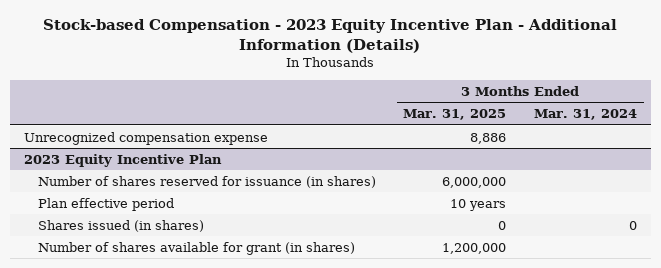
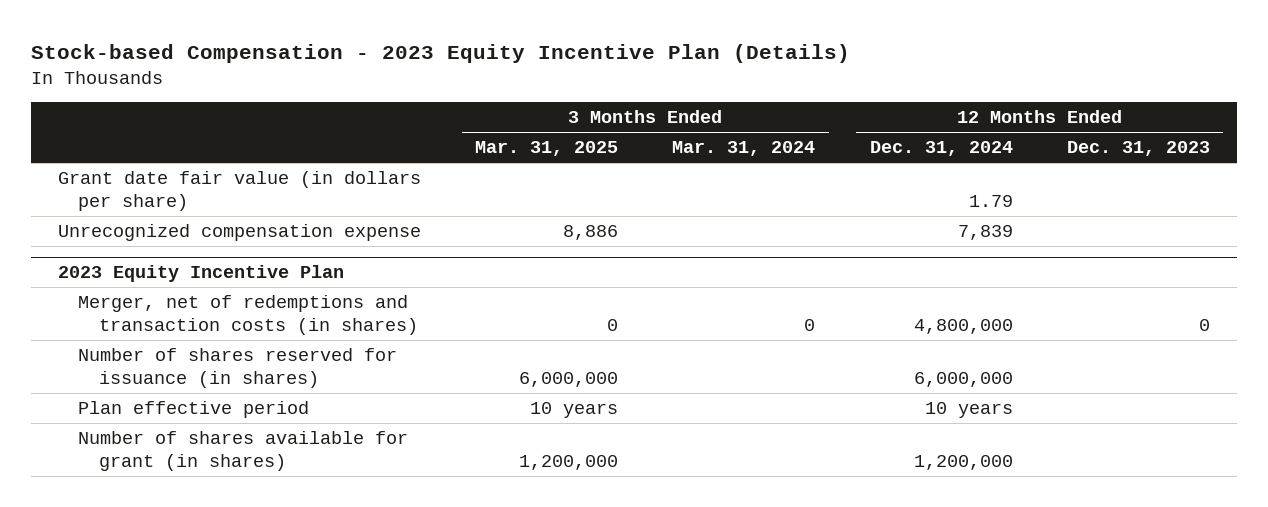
- Stock-based Compensation - 2023 Equity Incentive Plan - Additional Information (Details)
+ Stock-based Compensation - 2023 Equity Incentive Plan (Details)
- | 3 Months Ended Mar. 31, 2025 | 3 Months Ended Mar. 31, 2024
+ | 3 Months Ended Mar. 31, 2025 | 3 Months Ended Mar. 31, 2024 | 12 Months Ended Dec. 31, 2024 | 12 Months Ended Dec. 31, 2023
+ Grant date fair value (in dollars per share) | | | 1.79 |
@ 2023 Equity Incentive Plan
+ Merger, net of redemptions and transaction costs (in shares) | 0 | 0 | 4,800,000 | 0
- Shares issued (in shares) | 0 | 0

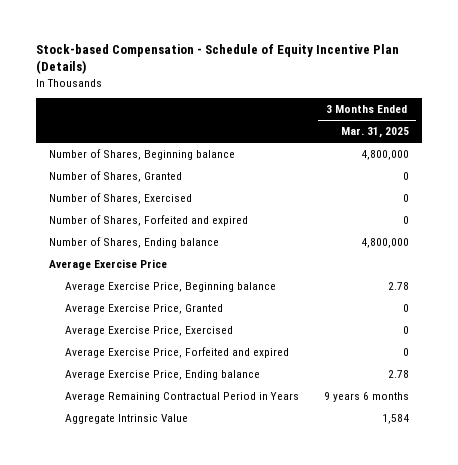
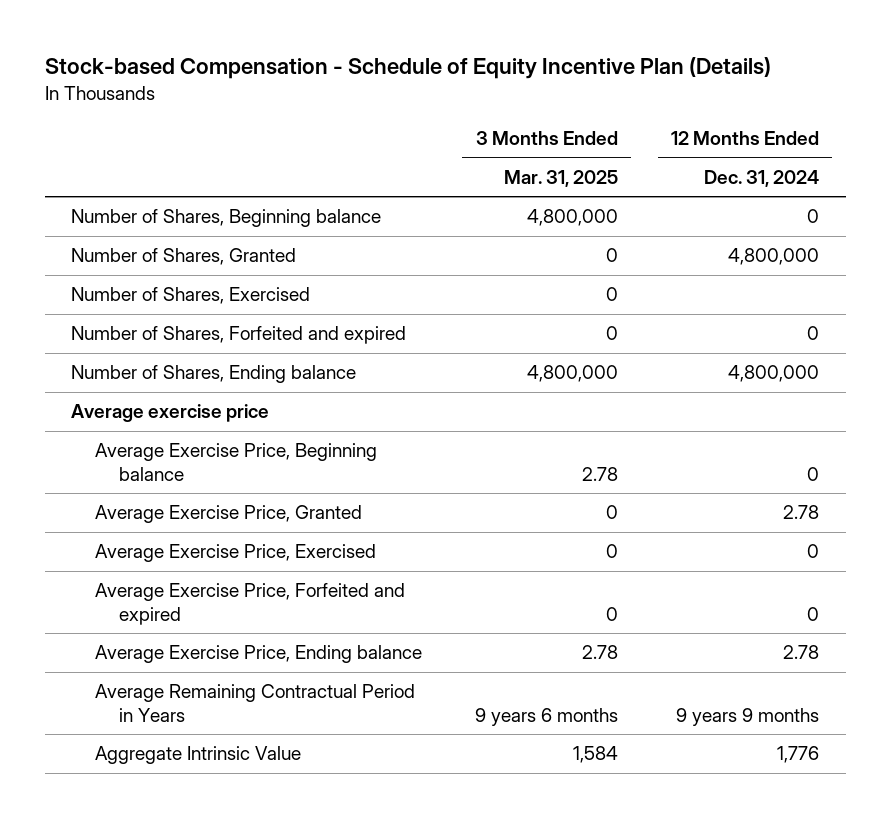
- | 3 Months Ended Mar. 31, 2025
+ | 3 Months Ended Mar. 31, 2025 | 12 Months Ended Dec. 31, 2024
- Average Exercise Price
+ Average exercise price

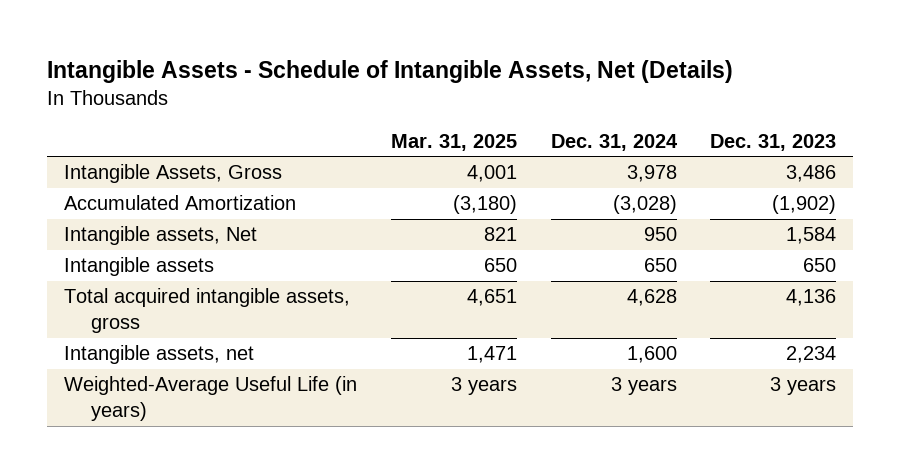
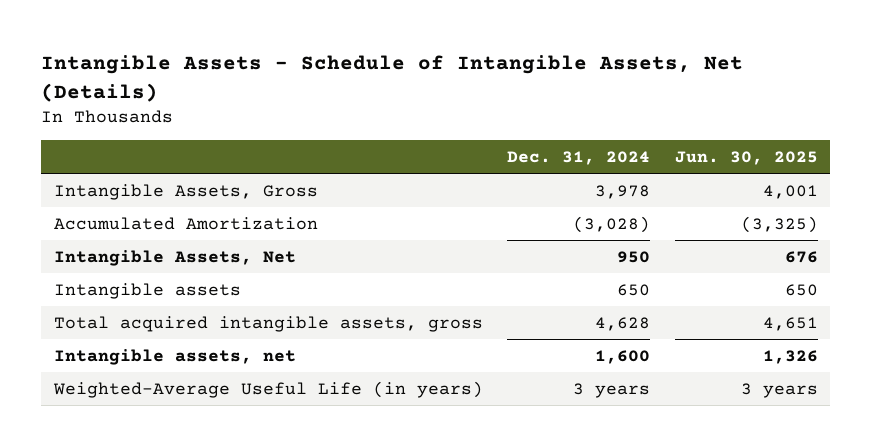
- | Mar. 31, 2025 | Dec. 31, 2024 | Dec. 31, 2023
+ | Dec. 31, 2024 | Jun. 30, 2025
- Intangible assets, Net | 821 | 950 | 1,584
+ Intangible Assets, Net | 950 | 676

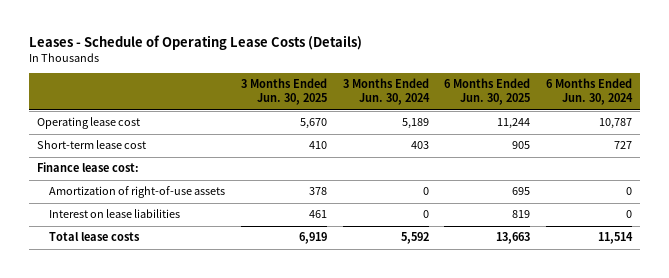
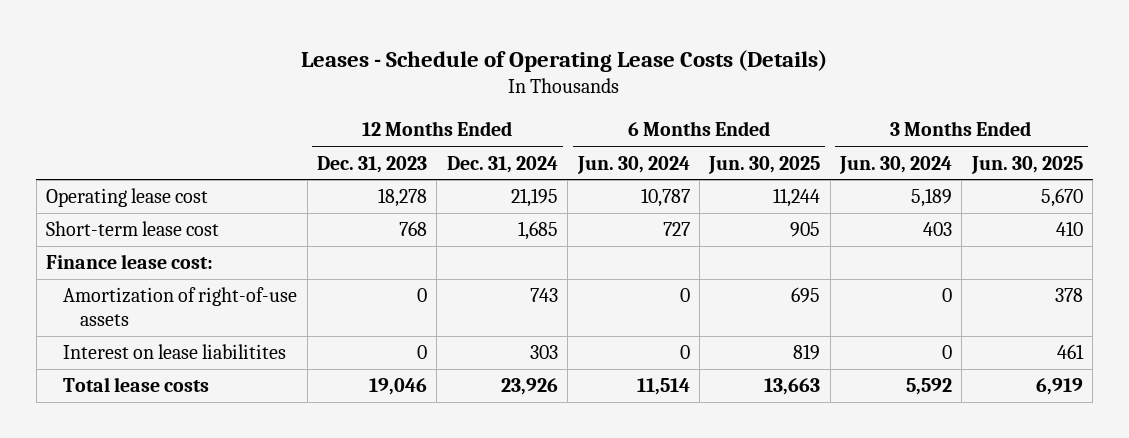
- | 3 Months Ended Jun. 30, 2025 | 3 Months Ended Jun. 30, 2024 | 6 Months Ended Jun. 30, 2025 | 6 Months Ended Jun. 30, 2024
+ | 12 Months Ended Dec. 31, 2023 | 12 Months Ended Dec. 31, 2024 | 6 Months Ended Jun. 30, 2024 | 6 Months Ended Jun. 30, 2025 | 3 Months Ended Jun. 30, 2024 | 3 Months Ended Jun. 30, 2025
- Interest on lease liabilities | 461 | 0 | 819 | 0
+ Interest on lease liabilitites | 0 | 303 | 0 | 819 | 0 | 461

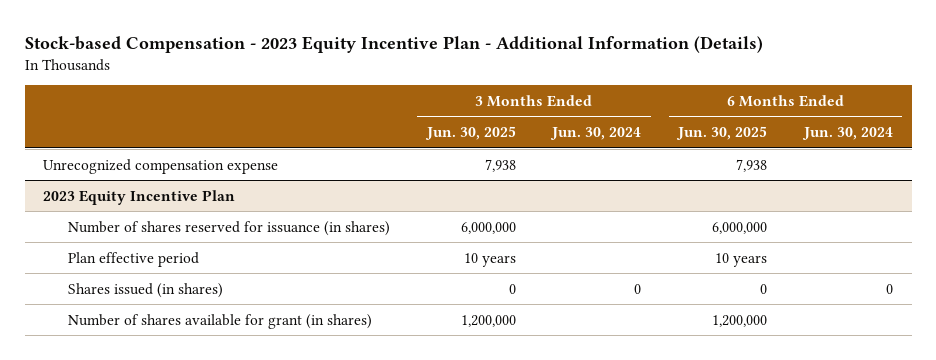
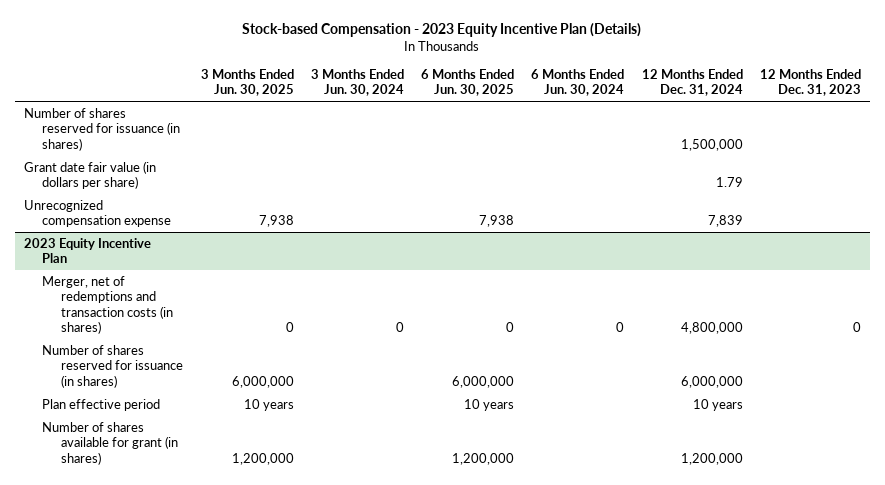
- Stock-based Compensation - 2023 Equity Incentive Plan - Additional Information (Details)
+ Stock-based Compensation - 2023 Equity Incentive Plan (Details)
- | 3 Months Ended Jun. 30, 2025 | 3 Months Ended Jun. 30, 2024 | 6 Months Ended Jun. 30, 2025 | 6 Months Ended Jun. 30, 2024
+ | 3 Months Ended Jun. 30, 2025 | 3 Months Ended Jun. 30, 2024 | 6 Months Ended Jun. 30, 2025 | 6 Months Ended Jun. 30, 2024 | 12 Months Ended Dec. 31, 2024 | 12 Months Ended Dec. 31, 2023
+ Number of shares reserved for issuance (in shares) | | | | | 1,500,000 |
+ Grant date fair value (in dollars per share) | | | | | 1.79 |
@ 2023 Equity Incentive Plan
+ Merger, net of redemptions and transaction costs (in shares) | 0 | 0 | 0 | 0 | 4,800,000 | 0
- Shares issued (in shares) | 0 | 0 | 0 | 0

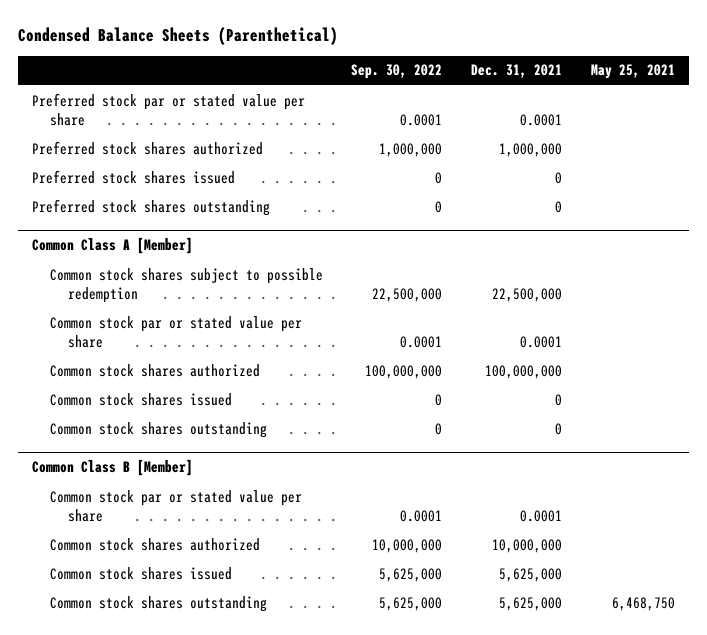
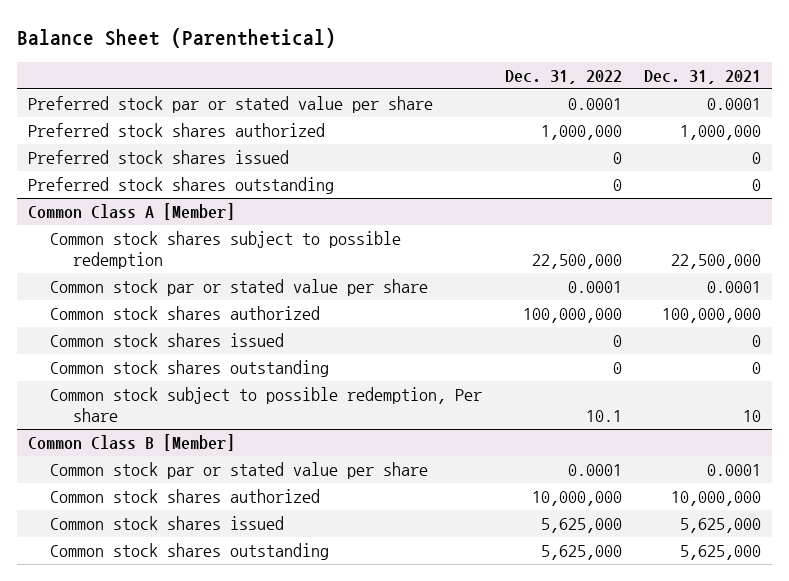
- Condensed Balance Sheets (Parenthetical)
+ Balance Sheet (Parenthetical)
- | Sep. 30, 2022 | Dec. 31, 2021 | May 25, 2021
+ | Dec. 31, 2022 | Dec. 31, 2021
@ Common Class A [Member]
+ Common stock subject to possible redemption, Per share | 10.1 | 10

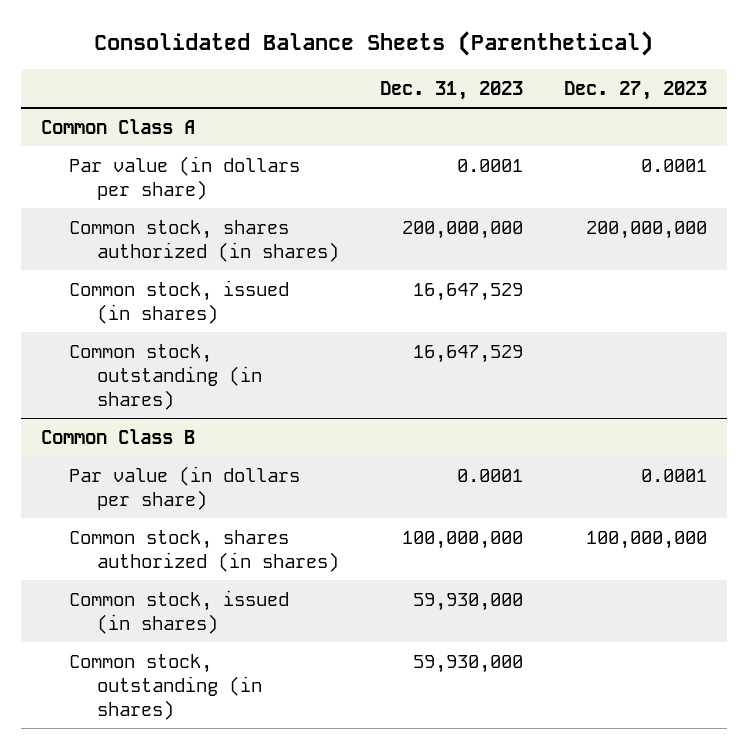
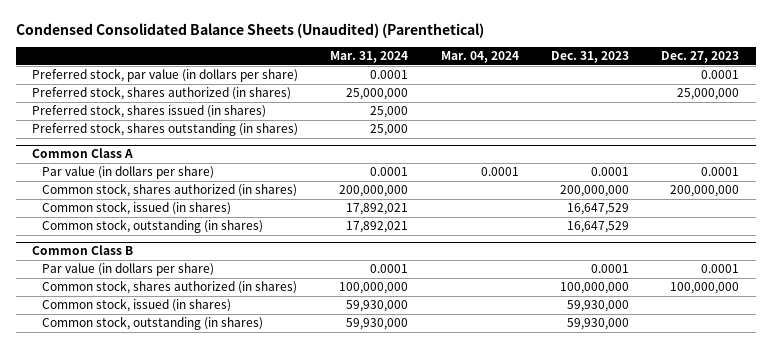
- Consolidated Balance Sheets (Parenthetical)
+ Condensed Consolidated Balance Sheets (Unaudited) (Parenthetical)
- | Dec. 31, 2023 | Dec. 27, 2023
+ | Mar. 31, 2024 | Mar. 04, 2024 | Dec. 31, 2023 | Dec. 27, 2023
+ Preferred stock, par value (in dollars per share) | 0.0001 | | | 0.0001
+ Preferred stock, shares authorized (in shares) | 25,000,000 | | | 25,000,000
+ Preferred stock, shares issued (in shares) | 25,000 | | |
+ Preferred stock, shares outstanding (in shares) | 25,000 | | |

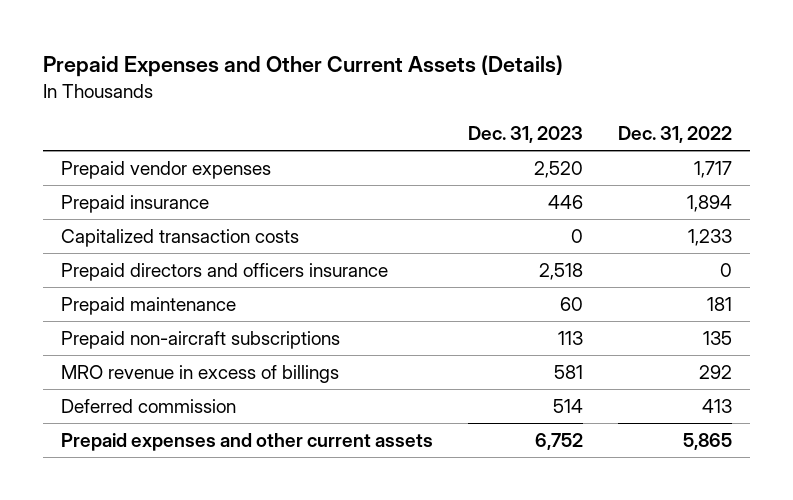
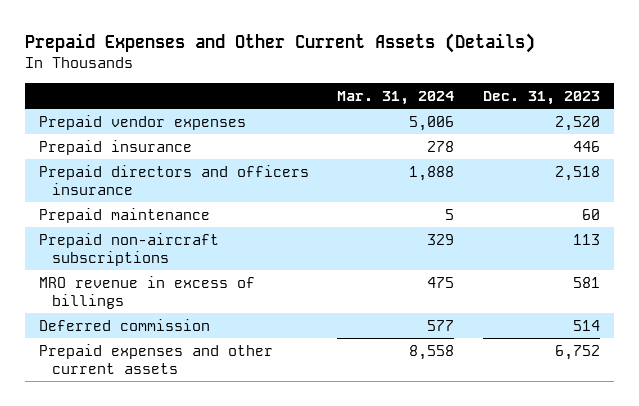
- | Dec. 31, 2023 | Dec. 31, 2022
+ | Mar. 31, 2024 | Dec. 31, 2023
- Capitalized transaction costs | 0 | 1,233

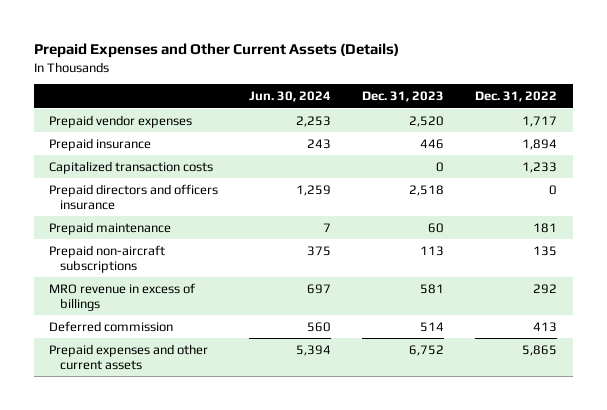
- | Mar. 31, 2024 | Dec. 31, 2023
+ | Jun. 30, 2024 | Dec. 31, 2023 | Dec. 31, 2022
+ Capitalized transaction costs | | 0 | 1,233

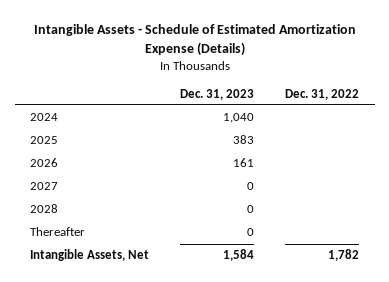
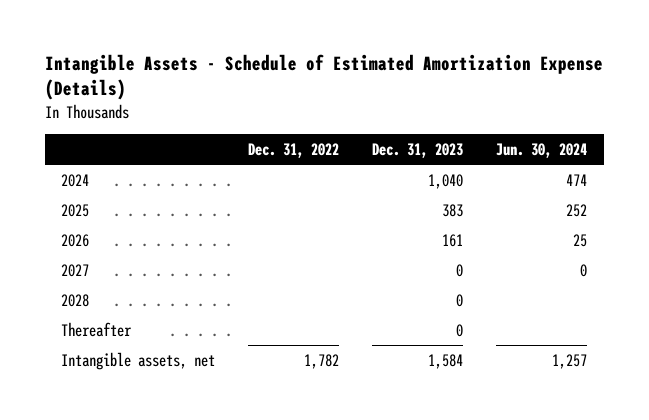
- | Dec. 31, 2023 | Dec. 31, 2022
+ | Dec. 31, 2022 | Dec. 31, 2023 | Jun. 30, 2024
- Intangible Assets, Net | 1,584 | 1,782
+ Intangible assets, net | 1,782 | 1,584 | 1,257

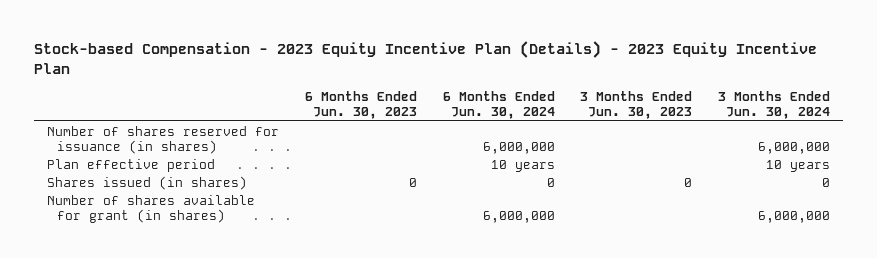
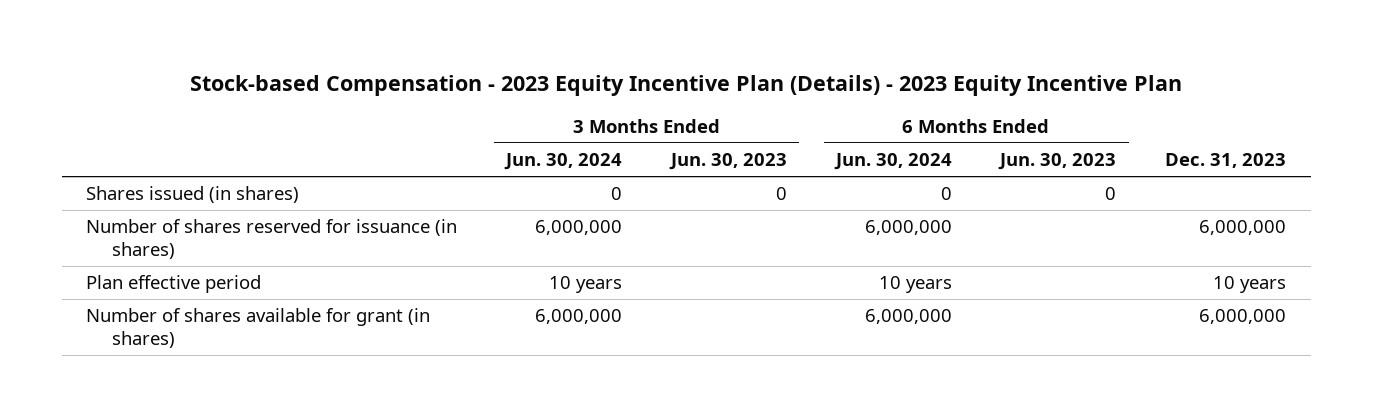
- | 6 Months Ended Jun. 30, 2023 | 6 Months Ended Jun. 30, 2024 | 3 Months Ended Jun. 30, 2023 | 3 Months Ended Jun. 30, 2024
+ | 3 Months Ended Jun. 30, 2024 | 3 Months Ended Jun. 30, 2023 | 6 Months Ended Jun. 30, 2024 | 6 Months Ended Jun. 30, 2023 | Dec. 31, 2023
moved up: Shares issued (in shares) | 0 | 0 | 0 | 0 |

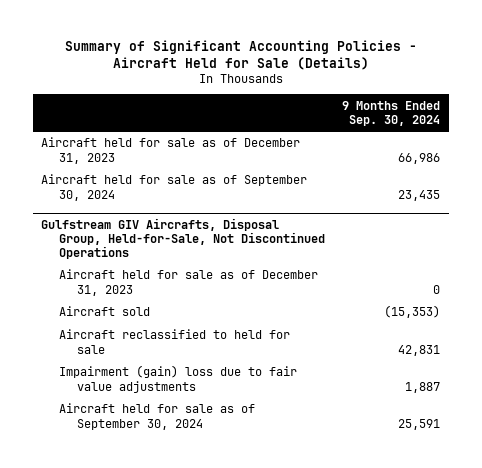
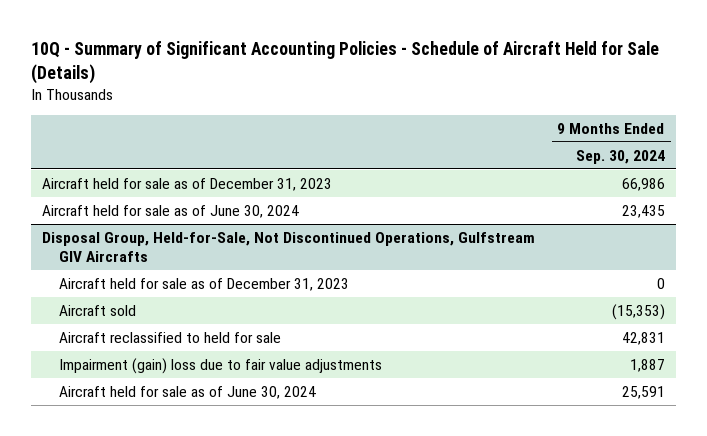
- Summary of Significant Accounting Policies - Aircraft Held for Sale (Details)
+ 10Q - Summary of Significant Accounting Policies - Schedule of Aircraft Held for Sale (Details)
- Aircraft held for sale as of September 30, 2024 | 23,435
- Gulfstream GIV Aircrafts, Disposal Group, Held-for-Sale, Not Discontinued Operations
+ Aircraft held for sale as of June 30, 2024 | 23,435
+ Disposal Group, Held-for-Sale, Not Discontinued Operations, Gulfstream GIV Aircrafts
- Aircraft held for sale as of September 30, 2024 | 25,591
+ Aircraft held for sale as of June 30, 2024 | 25,591

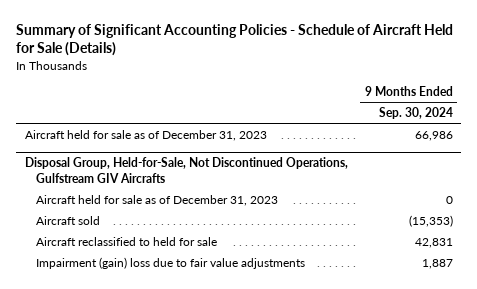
- 10Q - Summary of Significant Accounting Policies - Schedule of Aircraft Held for Sale (Details)
+ Summary of Significant Accounting Policies - Schedule of Aircraft Held for Sale (Details)
- Aircraft held for sale as of June 30, 2024 | 23,435
@ Disposal Group, Held-for-Sale, Not Discontinued Operations, Gulfstream GIV Aircrafts
- Aircraft held for sale as of June 30, 2024 | 25,591

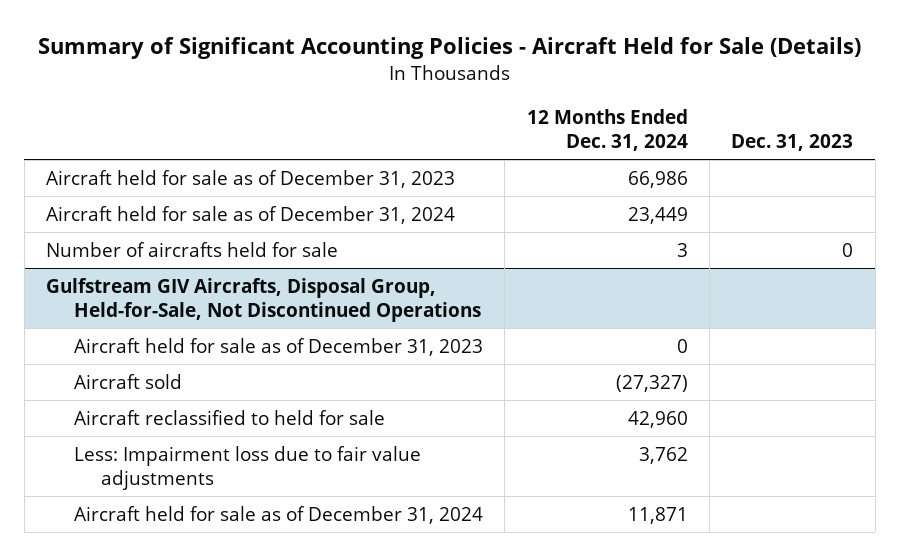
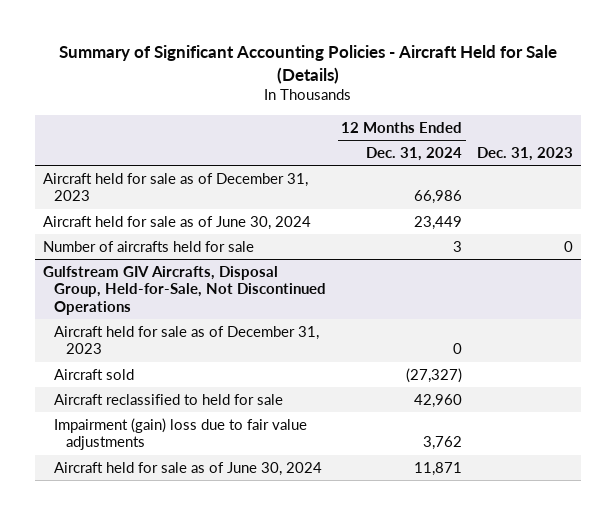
- Aircraft held for sale as of December 31, 2024 | 23,449 |
+ Aircraft held for sale as of June 30, 2024 | 23,449 |
@ Gulfstream GIV Aircrafts, Disposal Group, Held-for-Sale, Not Discontinued Operations
- Less: Impairment loss due to fair value adjustments | 3,762 |
- Aircraft held for sale as of December 31, 2024 | 11,871 |
+ Impairment (gain) loss due to fair value adjustments | 3,762 |
+ Aircraft held for sale as of June 30, 2024 | 11,871 |

